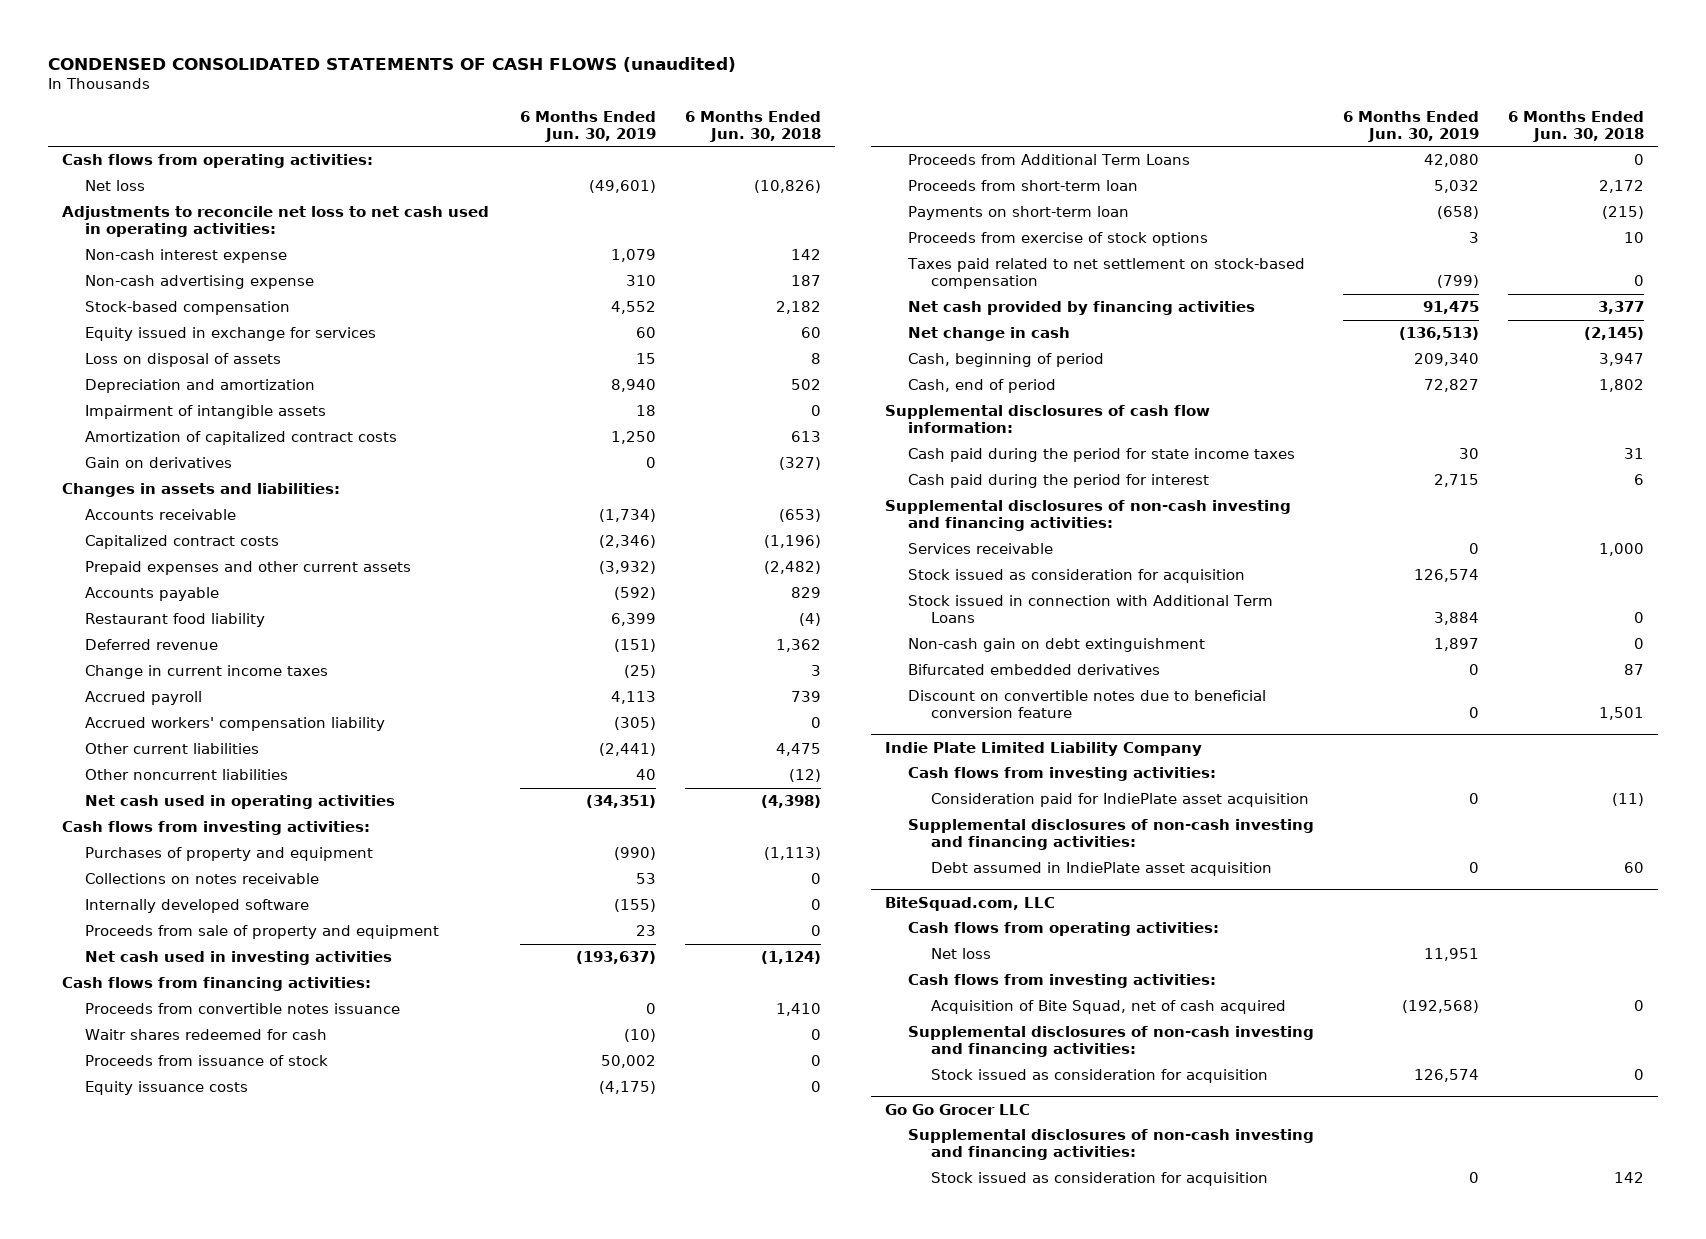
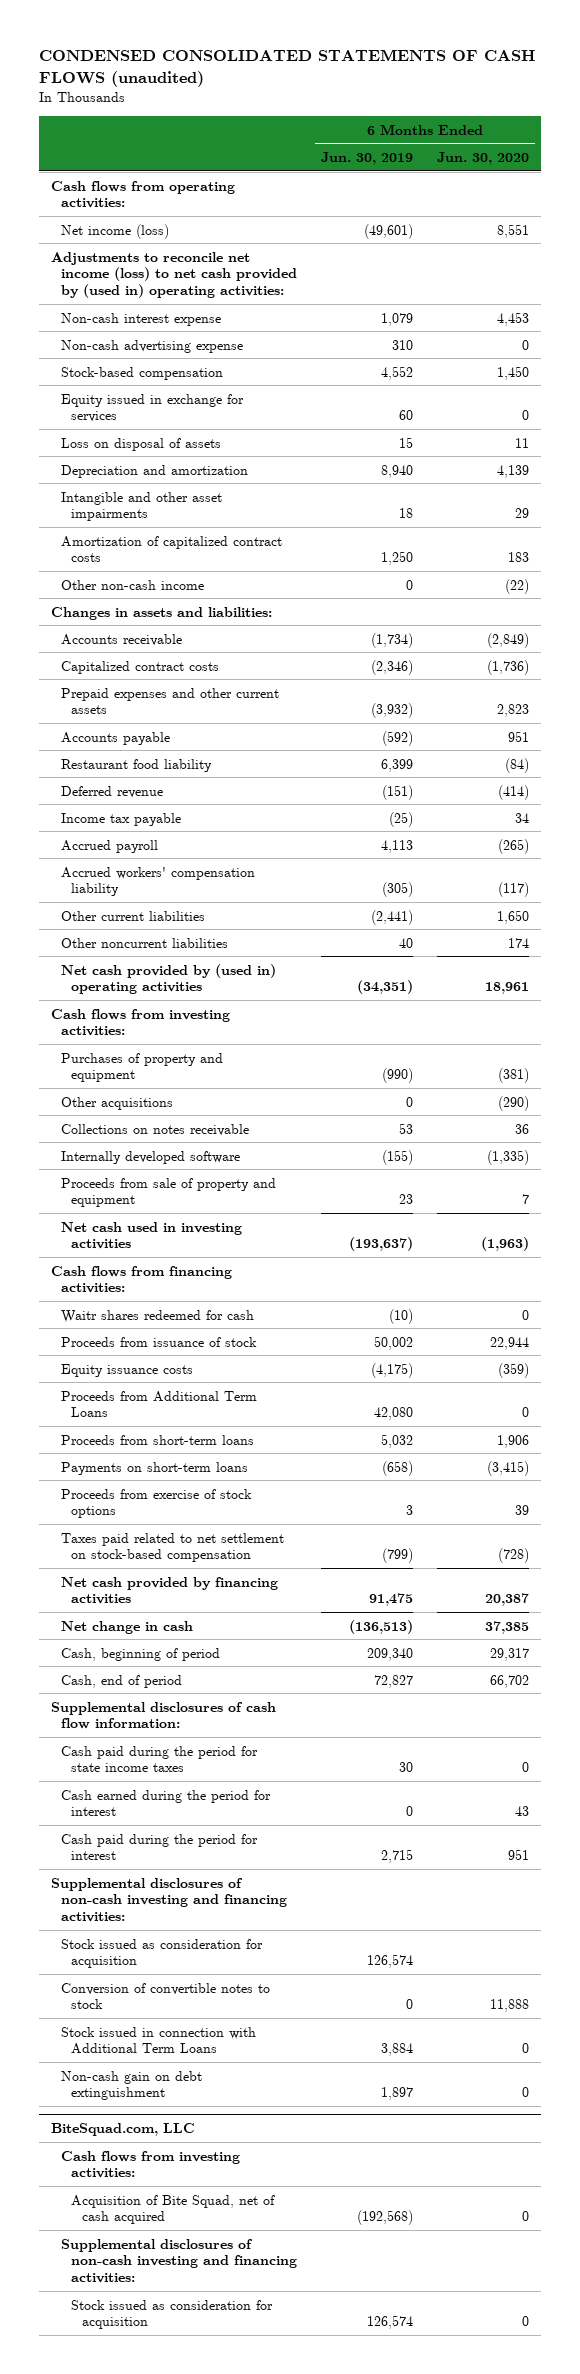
- | 6 Months Ended Jun. 30, 2019 | 6 Months Ended Jun. 30, 2018
+ | 6 Months Ended Jun. 30, 2019 | 6 Months Ended Jun. 30, 2020
- Net loss | (49,601) | (10,826)
- Adjustments to reconcile net loss to net cash used in operating activities:
+ Net income (loss) | (49,601) | 8,551
+ Adjustments to reconcile net income (loss) to net cash provided by (used in) operating activities:
- Impairment of intangible assets | 18 | 0
+ Intangible and other asset impairments | 18 | 29
- Gain on derivatives | 0 | (327)
+ Other non-cash income | 0 | (22)
- Change in current income taxes | (25) | 3
+ Income tax payable | (25) | 34
- Net cash used in operating activities | (34,351) | (4,398)
+ Net cash provided by (used in) operating activities | (34,351) | 18,961
+ Other acquisitions | 0 | (290)
- Proceeds from convertible notes issuance | 0 | 1,410
- Proceeds from short-term loan | 5,032 | 2,172
- Payments on short-term loan | (658) | (215)
+ Proceeds from short-term loans | 5,032 | 1,906
+ Payments on short-term loans | (658) | (3,415)
+ Cash earned during the period for interest | 0 | 43
- Services receivable | 0 | 1,000
+ Conversion of convertible notes to stock | 0 | 11,888
- Bifurcated embedded derivatives | 0 | 87
- Discount on convertible notes due to beneficial conversion feature | 0 | 1,501
- Indie Plate Limited Liability Company
- Cash flows from investing activities:
- Consideration paid for IndiePlate asset acquisition | 0 | (11)
- Supplemental disclosures of non-cash investing and financing activities:
- Debt assumed in IndiePlate asset acquisition | 0 | 60
@ BiteSquad.com, LLC
- Cash flows from operating activities:
- Net loss | 11,951 |
- Go Go Grocer LLC
- Supplemental disclosures of non-cash investing and financing activities:
- Stock issued as consideration for acquisition | 0 | 142

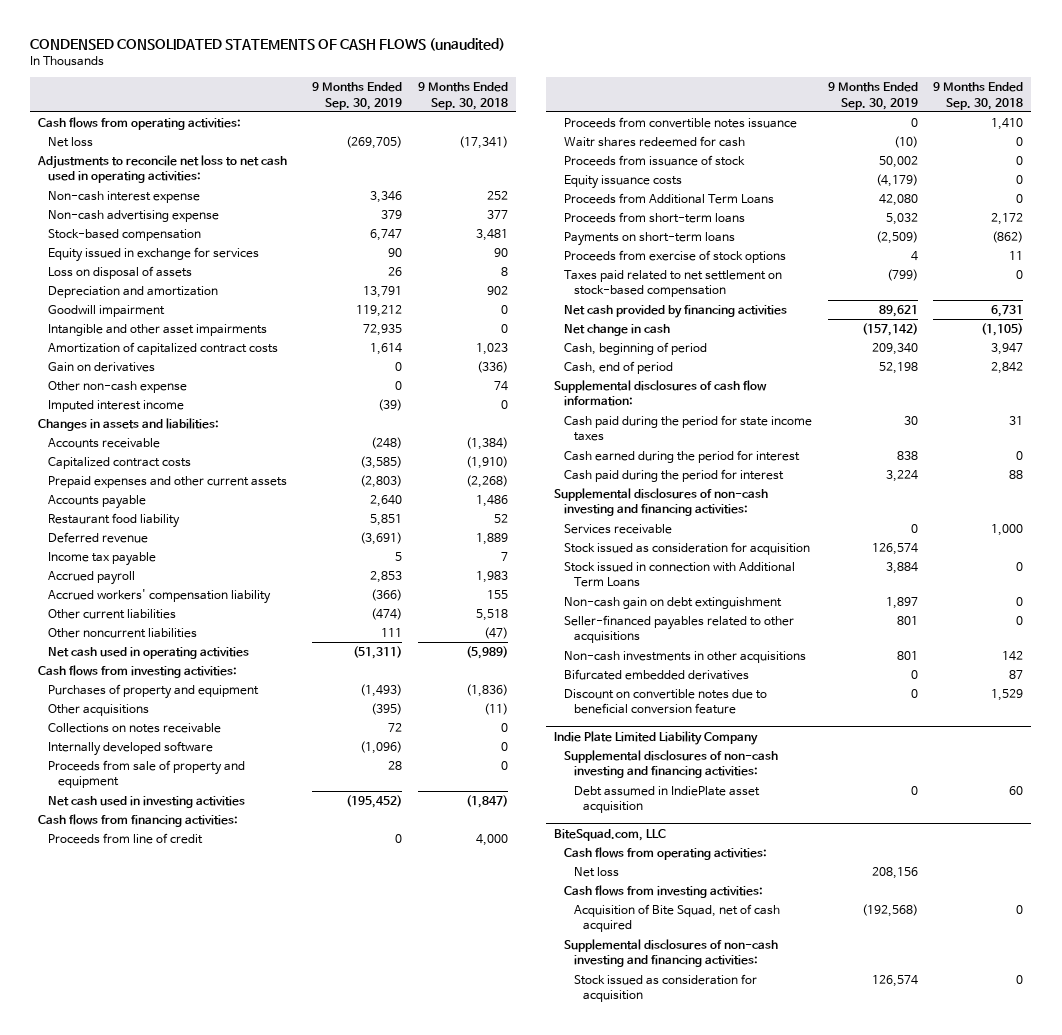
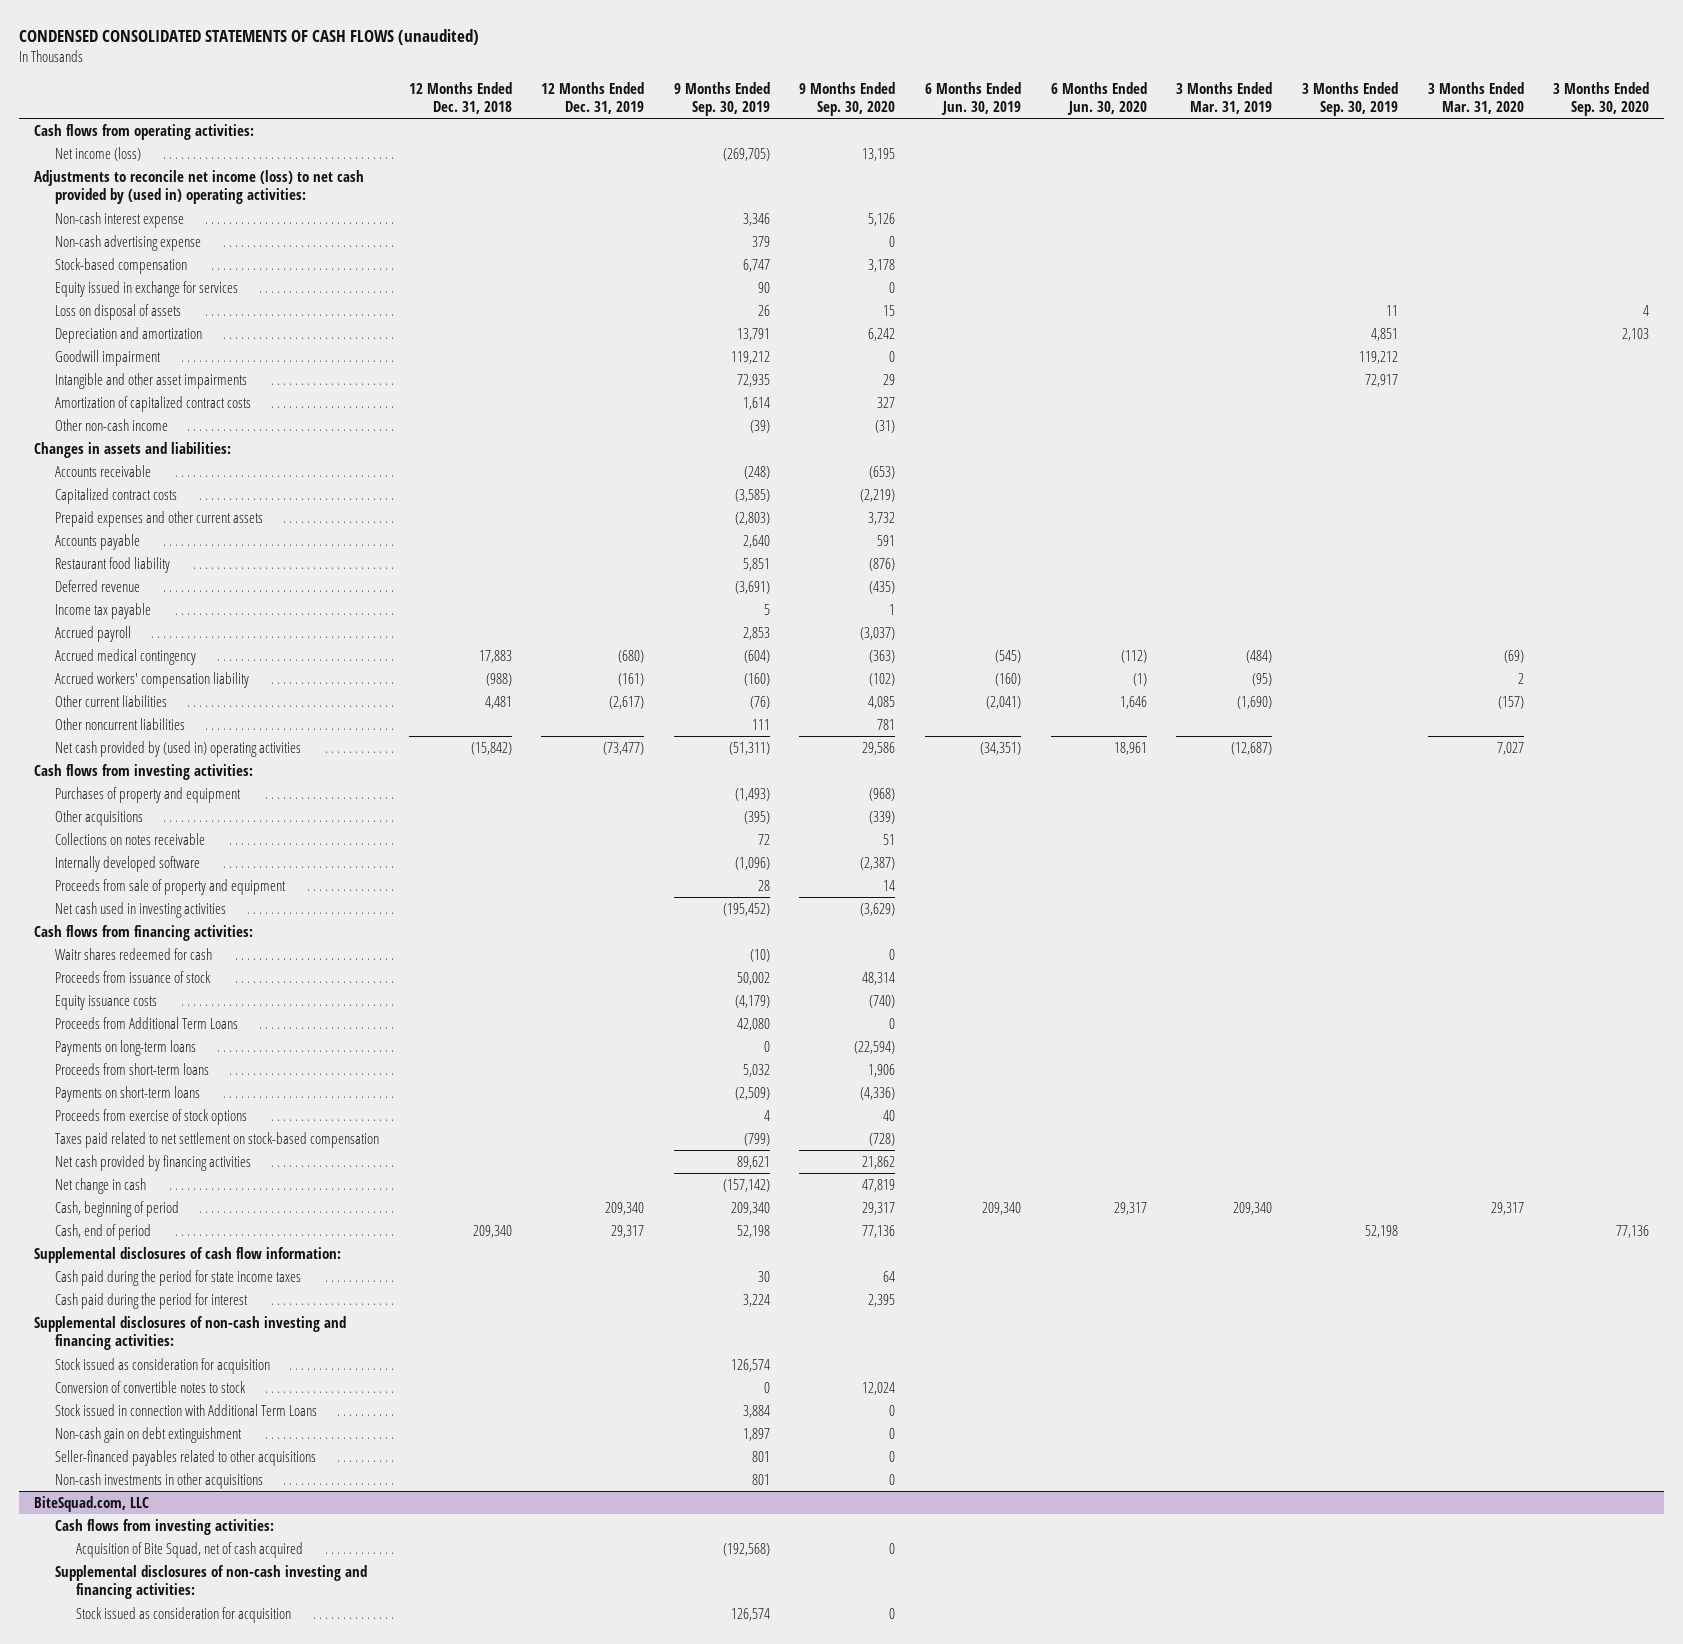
- | 9 Months Ended Sep. 30, 2019 | 9 Months Ended Sep. 30, 2018
+ | 12 Months Ended Dec. 31, 2018 | 12 Months Ended Dec. 31, 2019 | 9 Months Ended Sep. 30, 2019 | 9 Months Ended Sep. 30, 2020 | 6 Months Ended Jun. 30, 2019 | 6 Months Ended Jun. 30, 2020 | 3 Months Ended Mar. 31, 2019 | 3 Months Ended Sep. 30, 2019 | 3 Months Ended Mar. 31, 2020 | 3 Months Ended Sep. 30, 2020
- Net loss | (269,705) | (17,341)
- Adjustments to reconcile net loss to net cash used in operating activities:
+ Net income (loss) | | | (269,705) | 13,195 | | | | | |
+ Adjustments to reconcile net income (loss) to net cash provided by (used in) operating activities:
- Gain on derivatives | 0 | (336)
- Other non-cash expense | 0 | 74
- Imputed interest income | (39) | 0
+ Other non-cash income | | | (39) | (31) | | | | | |
- Accrued workers' compensation liability | (366) | 155
- Other current liabilities | (474) | 5,518
+ Accrued medical contingency | 17,883 | (680) | (604) | (363) | (545) | (112) | (484) | | (69) |
+ Accrued workers' compensation liability | (988) | (161) | (160) | (102) | (160) | (1) | (95) | | 2 |
+ Other current liabilities | 4,481 | (2,617) | (76) | 4,085 | (2,041) | 1,646 | (1,690) | | (157) |
- Net cash used in operating activities | (51,311) | (5,989)
+ Net cash provided by (used in) operating activities | (15,842) | (73,477) | (51,311) | 29,586 | (34,351) | 18,961 | (12,687) | | 7,027 |
- Proceeds from line of credit | 0 | 4,000
- Proceeds from convertible notes issuance | 0 | 1,410
+ Payments on long-term loans | | | 0 | (22,594) | | | | | |
- Cash earned during the period for interest | 838 | 0
- Services receivable | 0 | 1,000
+ Conversion of convertible notes to stock | | | 0 | 12,024 | | | | | |
- Bifurcated embedded derivatives | 0 | 87
- Discount on convertible notes due to beneficial conversion feature | 0 | 1,529
- Indie Plate Limited Liability Company
- Supplemental disclosures of non-cash investing and financing activities:
- Debt assumed in IndiePlate asset acquisition | 0 | 60
@ BiteSquad.com, LLC
- Cash flows from operating activities:
- Net loss | 208,156 |

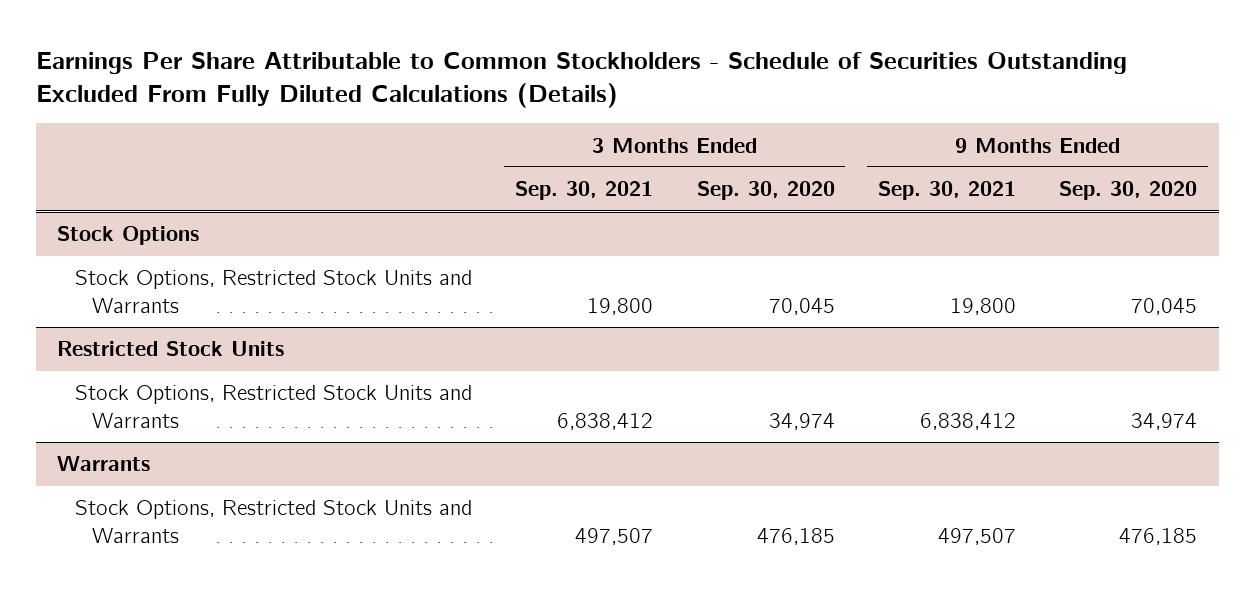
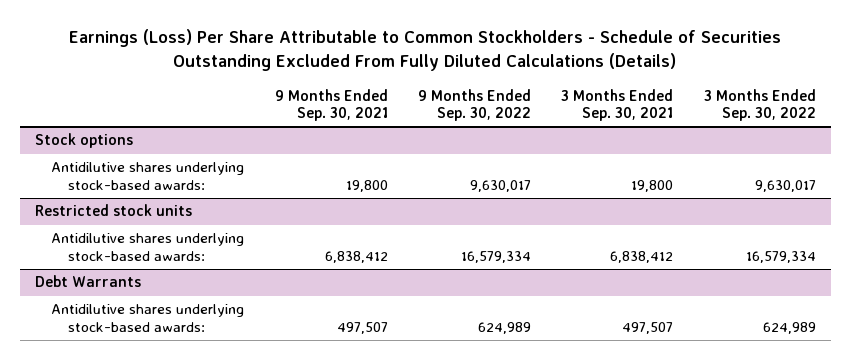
- Earnings Per Share Attributable to Common Stockholders - Schedule of Securities Outstanding Excluded From Fully Diluted Calculations (Details)
+ Earnings (Loss) Per Share Attributable to Common Stockholders - Schedule of Securities Outstanding Excluded From Fully Diluted Calculations (Details)
- | 3 Months Ended Sep. 30, 2021 | 3 Months Ended Sep. 30, 2020 | 9 Months Ended Sep. 30, 2021 | 9 Months Ended Sep. 30, 2020
+ | 9 Months Ended Sep. 30, 2021 | 9 Months Ended Sep. 30, 2022 | 3 Months Ended Sep. 30, 2021 | 3 Months Ended Sep. 30, 2022
- Stock Options
- Stock Options, Restricted Stock Units and Warrants | 19,800 | 70,045 | 19,800 | 70,045
- Restricted Stock Units
- Stock Options, Restricted Stock Units and Warrants | 6,838,412 | 34,974 | 6,838,412 | 34,974
- Warrants
- Stock Options, Restricted Stock Units and Warrants | 497,507 | 476,185 | 497,507 | 476,185
+ Stock options
+ Antidilutive shares underlying stock-based awards: | 19,800 | 9,630,017 | 19,800 | 9,630,017
+ Restricted stock units
+ Antidilutive shares underlying stock-based awards: | 6,838,412 | 16,579,334 | 6,838,412 | 16,579,334
+ Debt Warrants
+ Antidilutive shares underlying stock-based awards: | 497,507 | 624,989 | 497,507 | 624,989

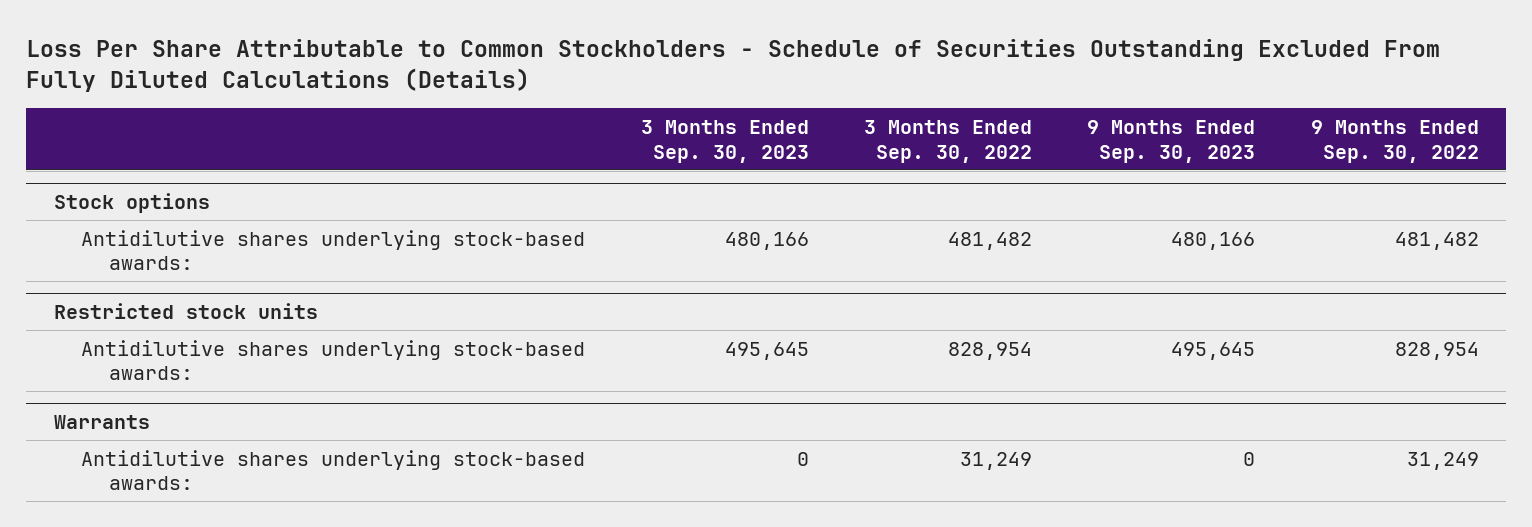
- Earnings (Loss) Per Share Attributable to Common Stockholders - Schedule of Securities Outstanding Excluded From Fully Diluted Calculations (Details)
+ Loss Per Share Attributable to Common Stockholders - Schedule of Securities Outstanding Excluded From Fully Diluted Calculations (Details)
- | 9 Months Ended Sep. 30, 2021 | 9 Months Ended Sep. 30, 2022 | 3 Months Ended Sep. 30, 2021 | 3 Months Ended Sep. 30, 2022
+ | 3 Months Ended Sep. 30, 2023 | 3 Months Ended Sep. 30, 2022 | 9 Months Ended Sep. 30, 2023 | 9 Months Ended Sep. 30, 2022
@ Stock options
- Antidilutive shares underlying stock-based awards: | 19,800 | 9,630,017 | 19,800 | 9,630,017
+ Antidilutive shares underlying stock-based awards: | 480,166 | 481,482 | 480,166 | 481,482
@ Restricted stock units
- Antidilutive shares underlying stock-based awards: | 6,838,412 | 16,579,334 | 6,838,412 | 16,579,334
- Debt Warrants
- Antidilutive shares underlying stock-based awards: | 497,507 | 624,989 | 497,507 | 624,989
@ Restricted stock units
+ Antidilutive shares underlying stock-based awards: | 495,645 | 828,954 | 495,645 | 828,954
+ Warrants
+ Antidilutive shares underlying stock-based awards: | 0 | 31,249 | 0 | 31,249

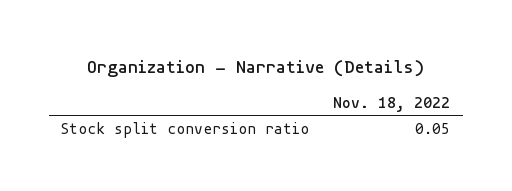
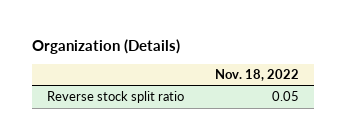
- Organization - Narrative (Details)
+ Organization (Details)
- Stock split conversion ratio | 0.05
+ Reverse stock split ratio | 0.05

